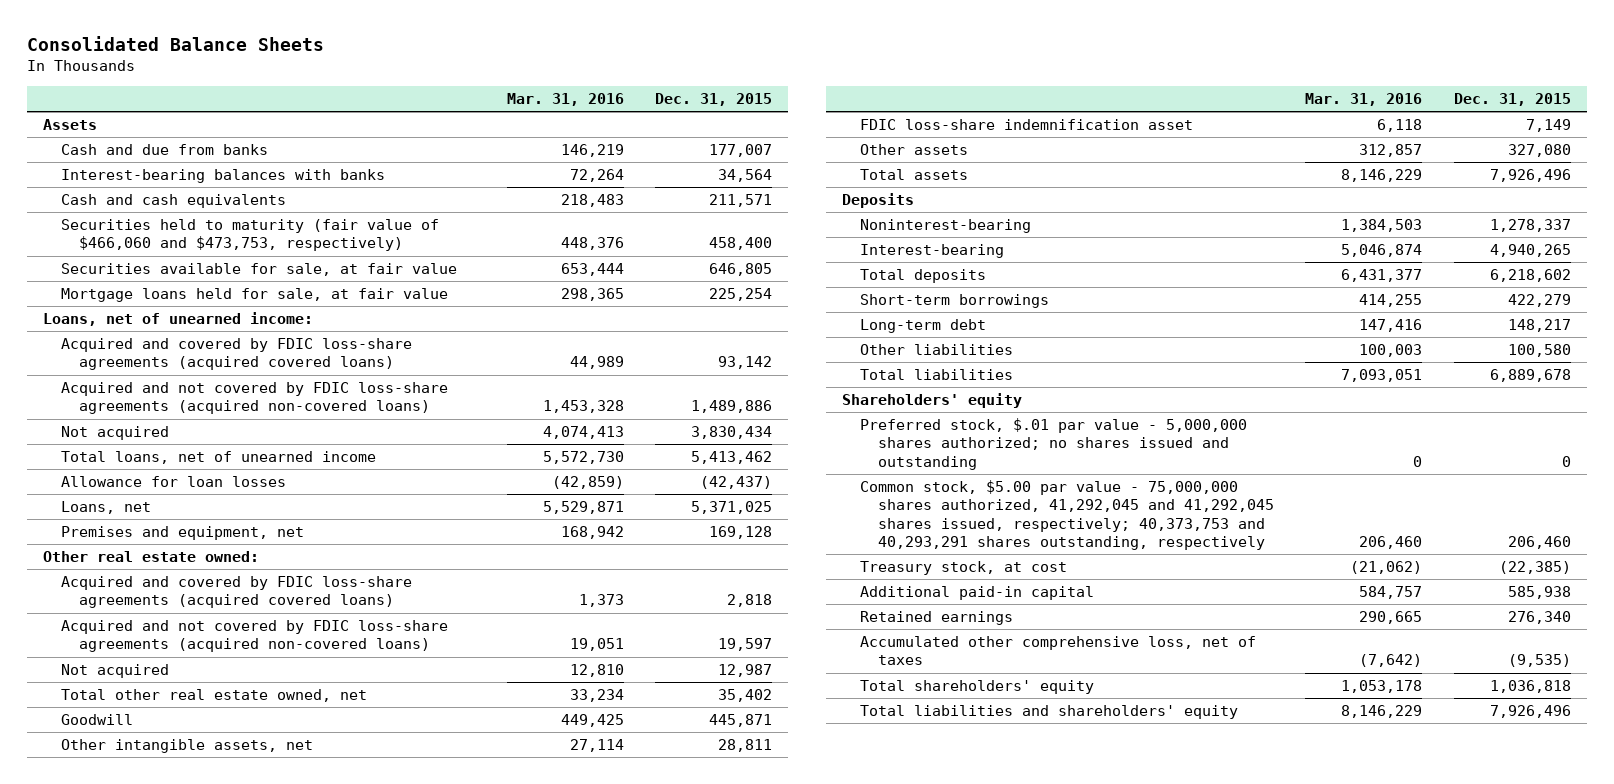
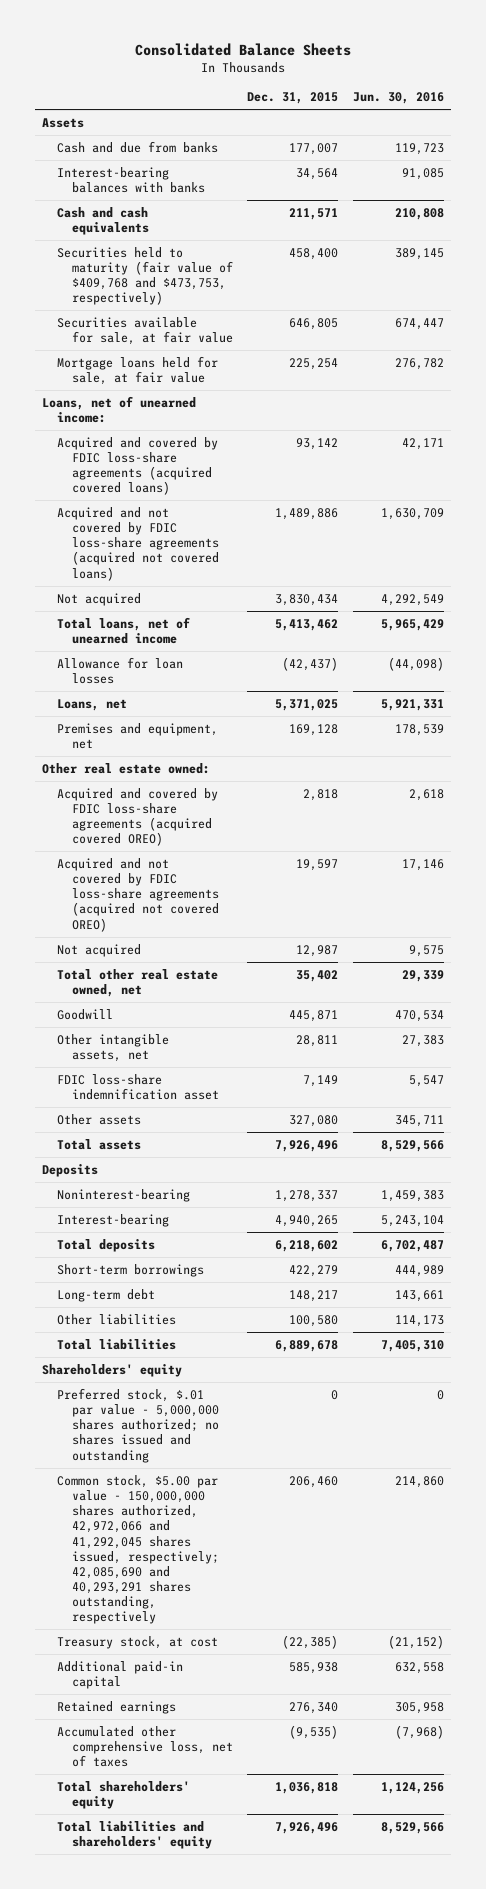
- | Mar. 31, 2016 | Dec. 31, 2015
+ | Dec. 31, 2015 | Jun. 30, 2016
- Securities held to maturity (fair value of $466,060 and $473,753, respectively) | 448,376 | 458,400
+ Securities held to maturity (fair value of $409,768 and $473,753, respectively) | 458,400 | 389,145
- Acquired and not covered by FDIC loss-share agreements (acquired non-covered loans) | 1,453,328 | 1,489,886
+ Acquired and not covered by FDIC loss-share agreements (acquired not covered loans) | 1,489,886 | 1,630,709
- Acquired and covered by FDIC loss-share agreements (acquired covered loans) | 1,373 | 2,818
- Acquired and not covered by FDIC loss-share agreements (acquired non-covered loans) | 19,051 | 19,597
+ Acquired and covered by FDIC loss-share agreements (acquired covered OREO) | 2,818 | 2,618
+ Acquired and not covered by FDIC loss-share agreements (acquired not covered OREO) | 19,597 | 17,146
- Common stock, $5.00 par value - 75,000,000 shares authorized, 41,292,045 and 41,292,045 shares issued, respectively; 40,373,753 and 40,293,291 shares outstanding, respectively | 206,460 | 206,460
+ Common stock, $5.00 par value - 150,000,000 shares authorized, 42,972,066 and 41,292,045 shares issued, respectively; 42,085,690 and 40,293,291 shares outstanding, respectively | 206,460 | 214,860

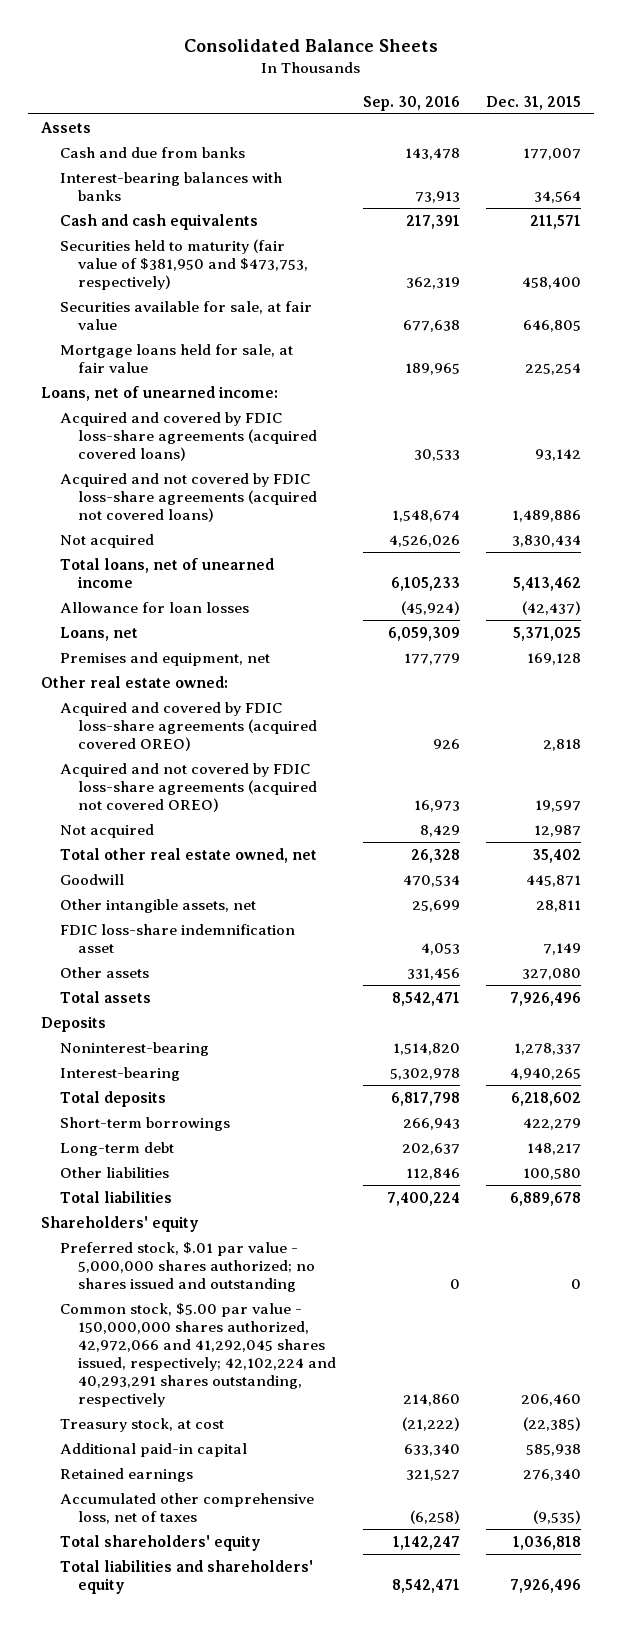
- | Dec. 31, 2015 | Jun. 30, 2016
+ | Sep. 30, 2016 | Dec. 31, 2015
- Securities held to maturity (fair value of $409,768 and $473,753, respectively) | 458,400 | 389,145
+ Securities held to maturity (fair value of $381,950 and $473,753, respectively) | 362,319 | 458,400
- Common stock, $5.00 par value - 150,000,000 shares authorized, 42,972,066 and 41,292,045 shares issued, respectively; 42,085,690 and 40,293,291 shares outstanding, respectively | 206,460 | 214,860
+ Common stock, $5.00 par value - 150,000,000 shares authorized, 42,972,066 and 41,292,045 shares issued, respectively; 42,102,224 and 40,293,291 shares outstanding, respectively | 214,860 | 206,460

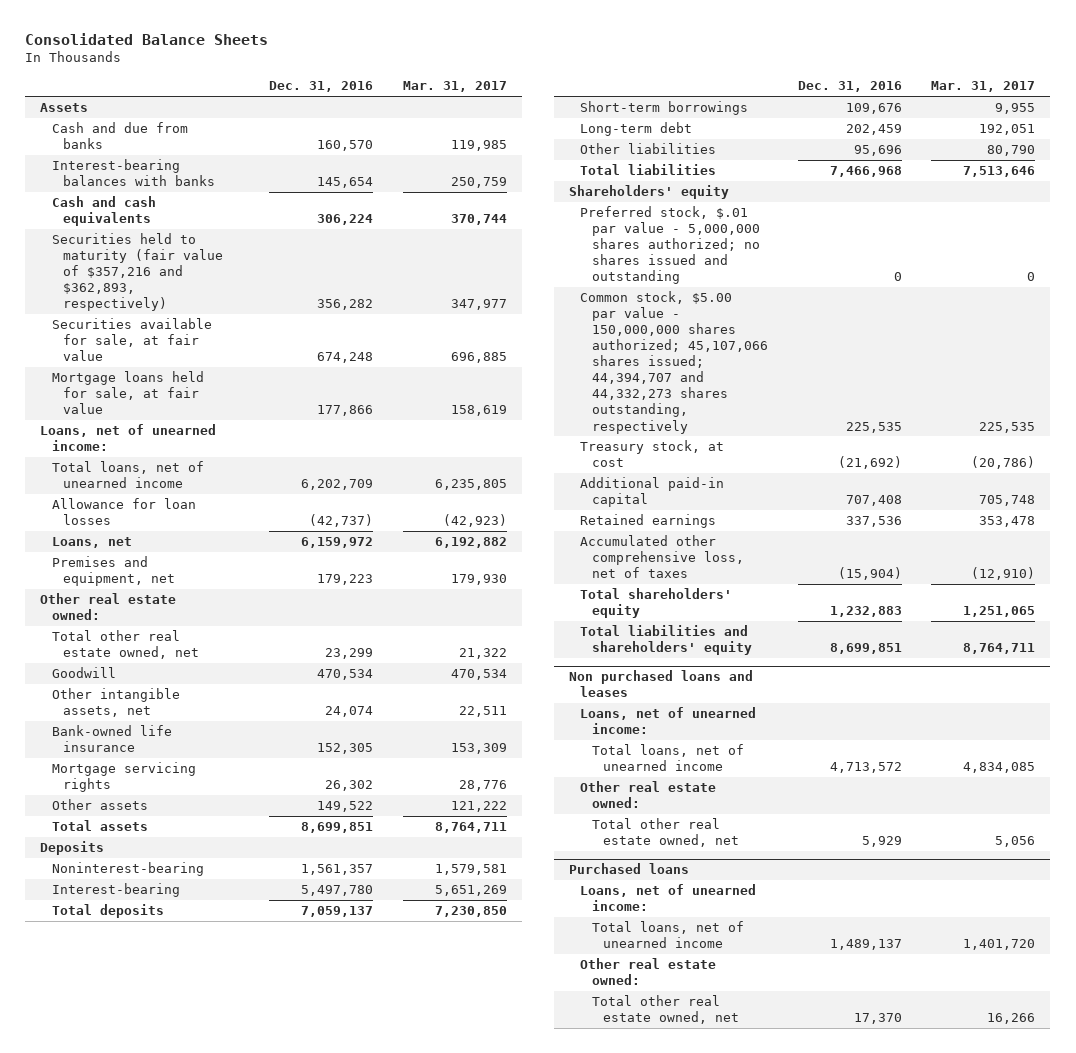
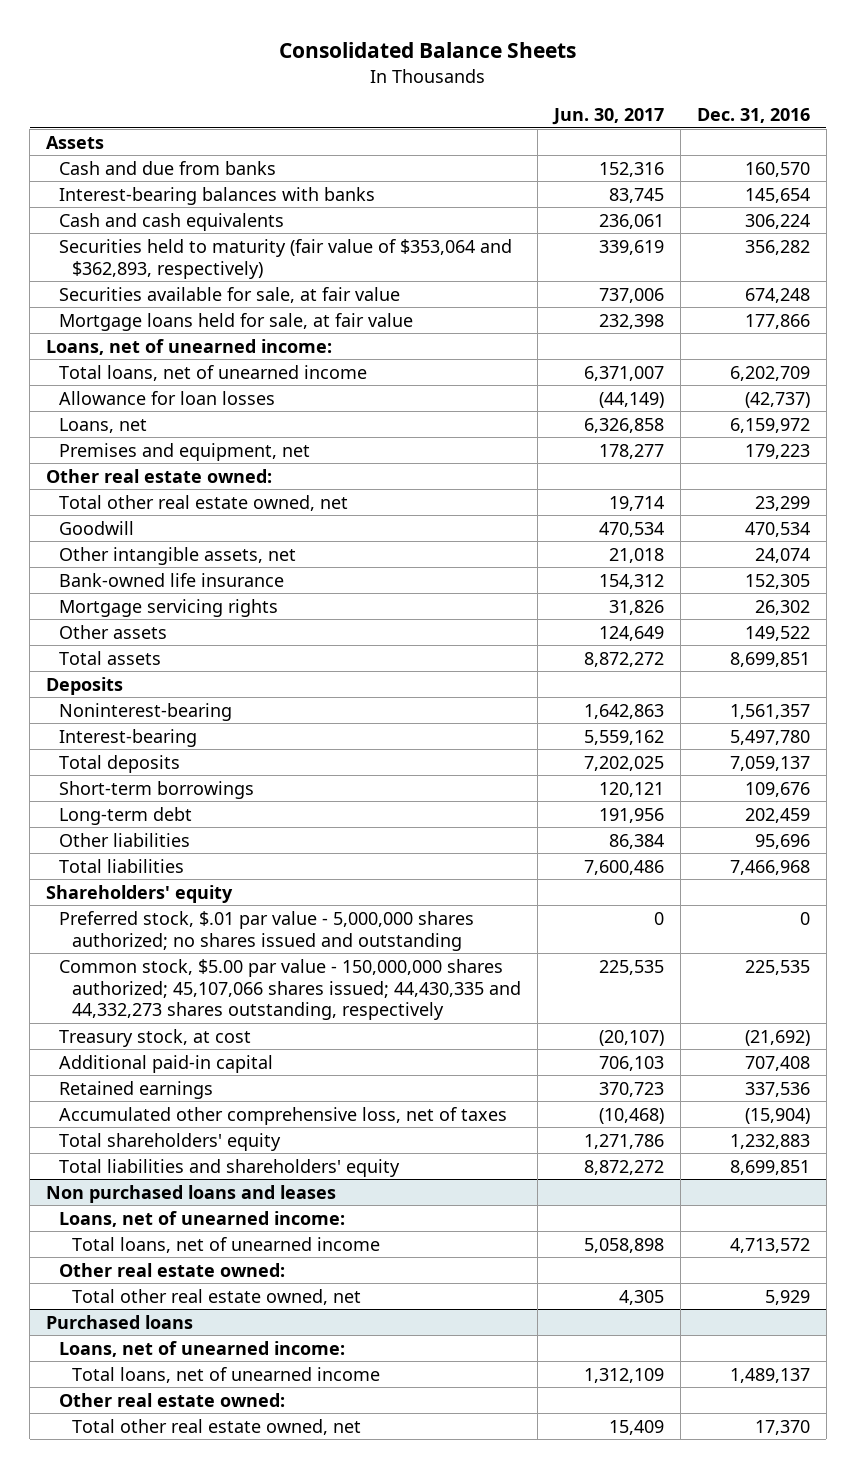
- | Dec. 31, 2016 | Mar. 31, 2017
+ | Jun. 30, 2017 | Dec. 31, 2016
- Securities held to maturity (fair value of $357,216 and $362,893, respectively) | 356,282 | 347,977
+ Securities held to maturity (fair value of $353,064 and $362,893, respectively) | 339,619 | 356,282
- Common stock, $5.00 par value - 150,000,000 shares authorized; 45,107,066 shares issued; 44,394,707 and 44,332,273 shares outstanding, respectively | 225,535 | 225,535
+ Common stock, $5.00 par value - 150,000,000 shares authorized; 45,107,066 shares issued; 44,430,335 and 44,332,273 shares outstanding, respectively | 225,535 | 225,535

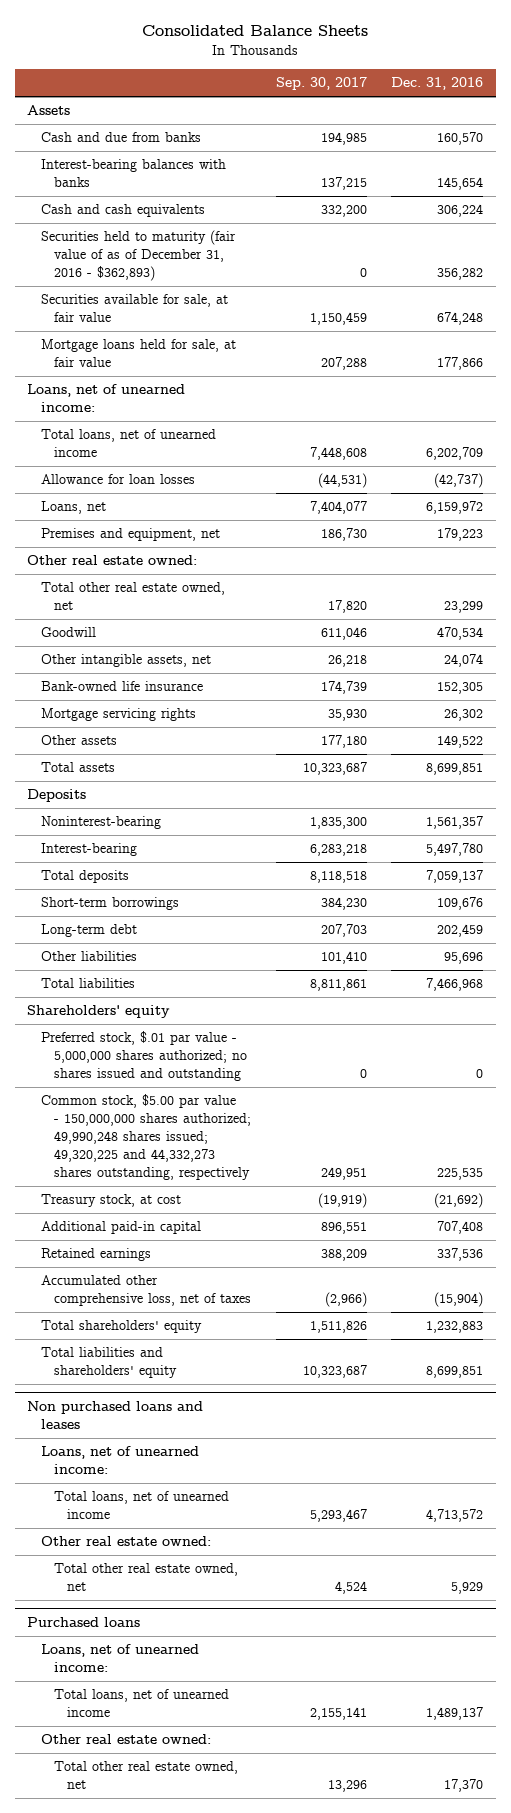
- | Jun. 30, 2017 | Dec. 31, 2016
+ | Sep. 30, 2017 | Dec. 31, 2016
- Securities held to maturity (fair value of $353,064 and $362,893, respectively) | 339,619 | 356,282
+ Securities held to maturity (fair value of as of December 31, 2016 - $362,893) | 0 | 356,282
- Common stock, $5.00 par value - 150,000,000 shares authorized; 45,107,066 shares issued; 44,430,335 and 44,332,273 shares outstanding, respectively | 225,535 | 225,535
+ Common stock, $5.00 par value - 150,000,000 shares authorized; 49,990,248 shares issued; 49,320,225 and 44,332,273 shares outstanding, respectively | 249,951 | 225,535

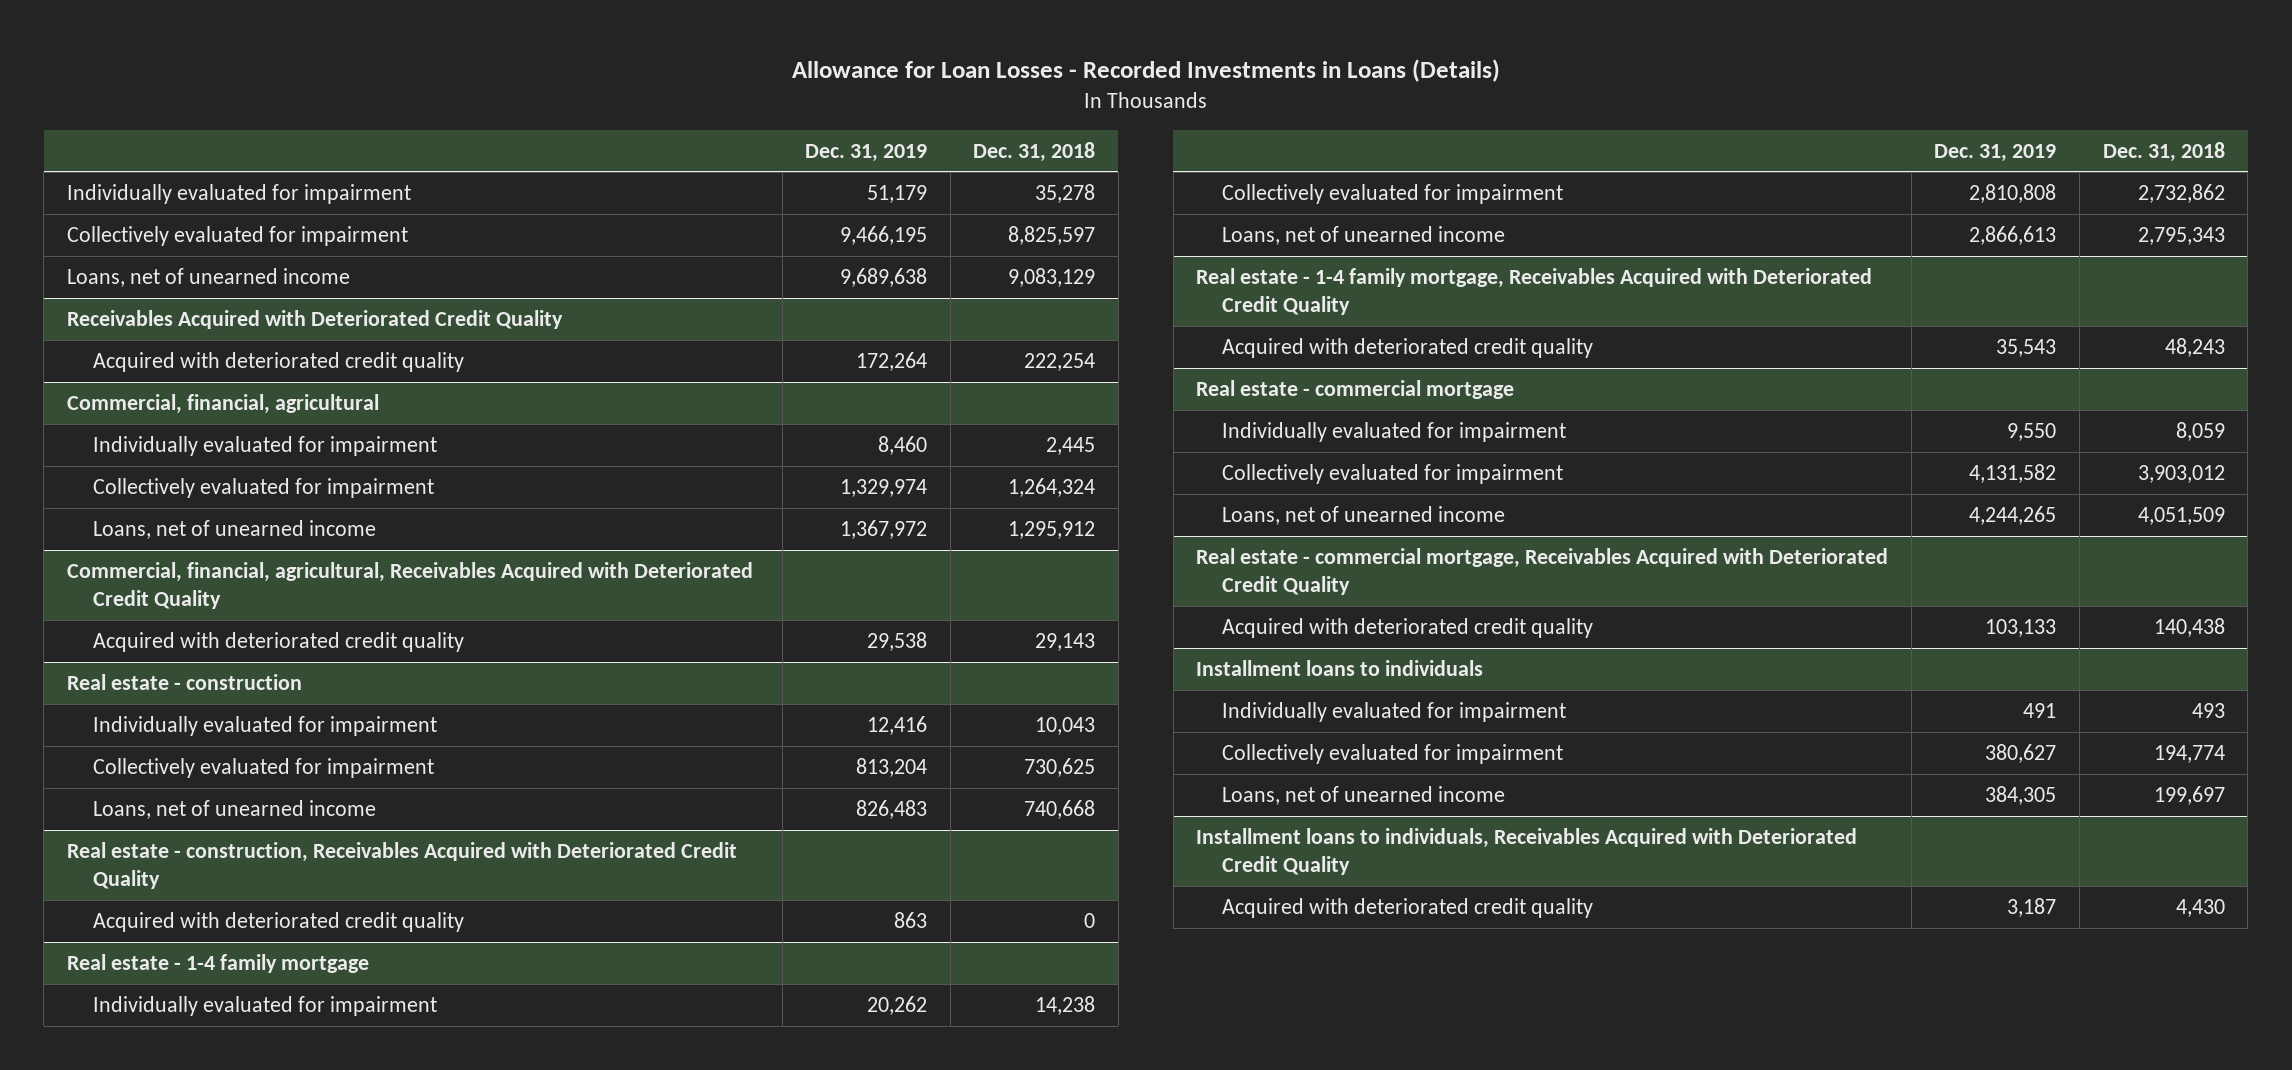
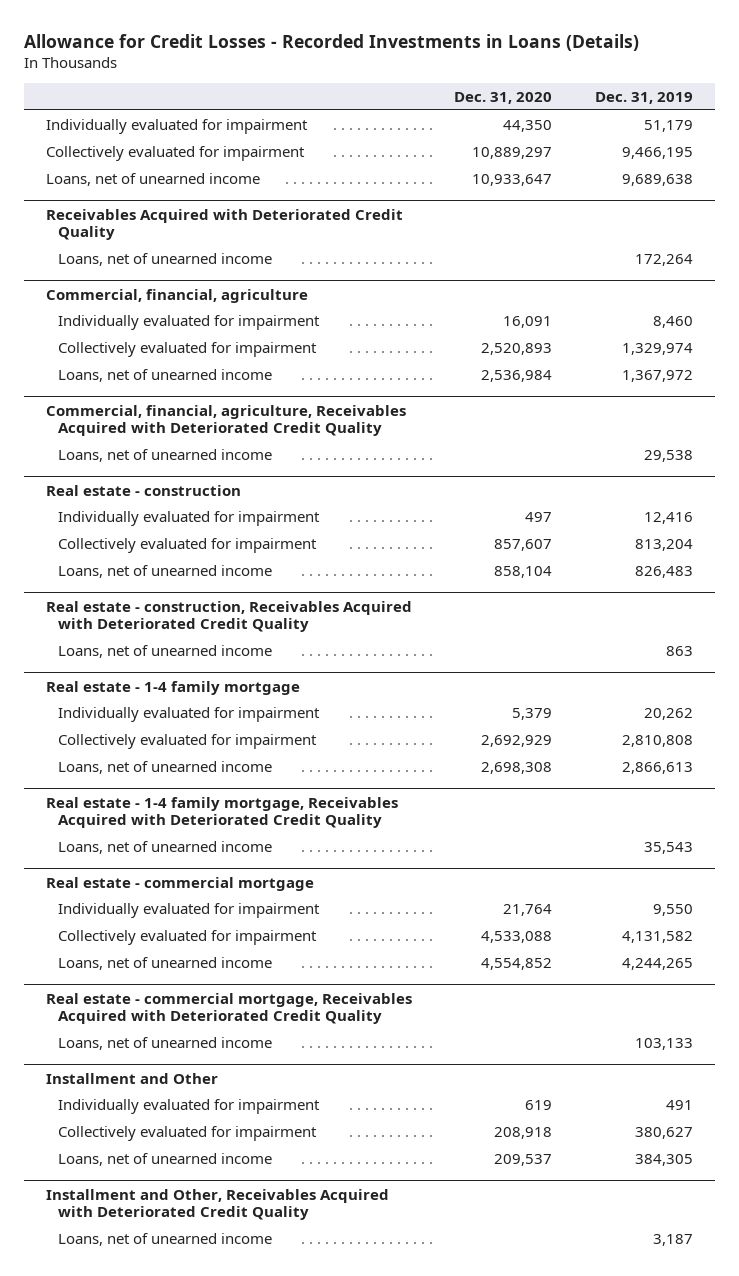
- Allowance for Loan Losses - Recorded Investments in Loans (Details)
+ Allowance for Credit Losses - Recorded Investments in Loans (Details)
- | Dec. 31, 2019 | Dec. 31, 2018
+ | Dec. 31, 2020 | Dec. 31, 2019
@ Receivables Acquired with Deteriorated Credit Quality
- Acquired with deteriorated credit quality | 172,264 | 222,254
- Commercial, financial, agricultural
@ Receivables Acquired with Deteriorated Credit Quality
+ Loans, net of unearned income | | 172,264
+ Commercial, financial, agriculture
- Commercial, financial, agricultural, Receivables Acquired with Deteriorated Credit Quality
- Acquired with deteriorated credit quality | 29,538 | 29,143
+ Commercial, financial, agriculture, Receivables Acquired with Deteriorated Credit Quality
+ Loans, net of unearned income | | 29,538
@ Real estate - construction, Receivables Acquired with Deteriorated Credit Quality
- Acquired with deteriorated credit quality | 863 | 0
+ Loans, net of unearned income | | 863
@ Real estate - 1-4 family mortgage, Receivables Acquired with Deteriorated Credit Quality
- Acquired with deteriorated credit quality | 35,543 | 48,243
+ Loans, net of unearned income | | 35,543
@ Real estate - commercial mortgage, Receivables Acquired with Deteriorated Credit Quality
- Acquired with deteriorated credit quality | 103,133 | 140,438
- Installment loans to individuals
@ Real estate - commercial mortgage, Receivables Acquired with Deteriorated Credit Quality
+ Loans, net of unearned income | | 103,133
+ Installment and Other
- Installment loans to individuals, Receivables Acquired with Deteriorated Credit Quality
- Acquired with deteriorated credit quality | 3,187 | 4,430
+ Installment and Other, Receivables Acquired with Deteriorated Credit Quality
+ Loans, net of unearned income | | 3,187

